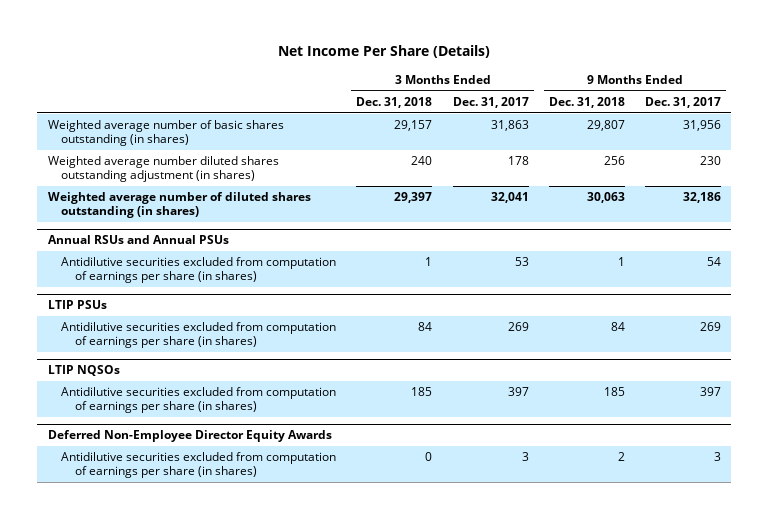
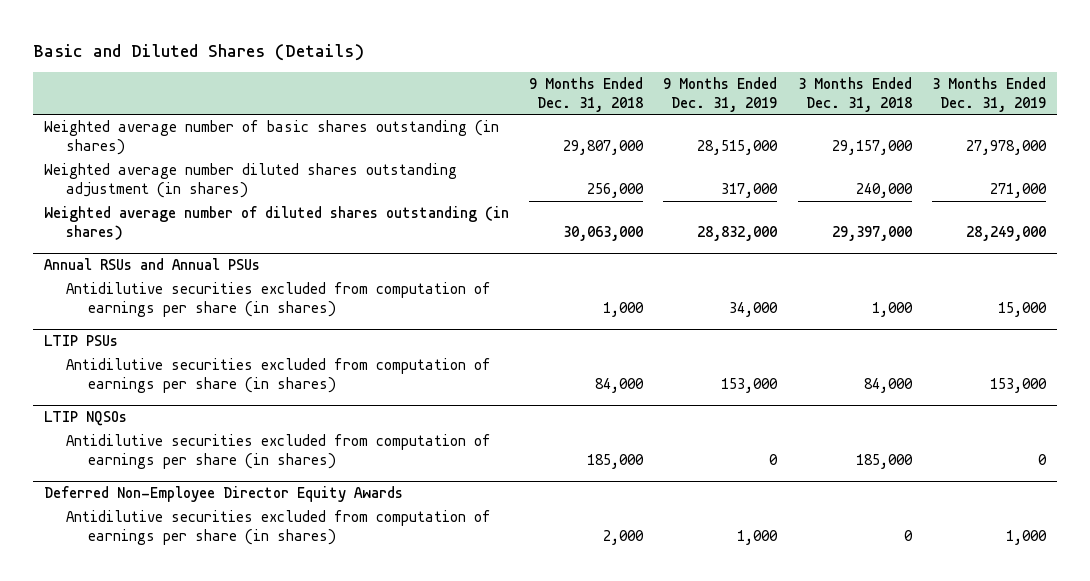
- Net Income Per Share (Details)
+ Basic and Diluted Shares (Details)
- | 3 Months Ended Dec. 31, 2018 | 3 Months Ended Dec. 31, 2017 | 9 Months Ended Dec. 31, 2018 | 9 Months Ended Dec. 31, 2017
+ | 9 Months Ended Dec. 31, 2018 | 9 Months Ended Dec. 31, 2019 | 3 Months Ended Dec. 31, 2018 | 3 Months Ended Dec. 31, 2019
- Weighted average number of basic shares outstanding (in shares) | 29,157 | 31,863 | 29,807 | 31,956
- Weighted average number diluted shares outstanding adjustment (in shares) | 240 | 178 | 256 | 230
- Weighted average number of diluted shares outstanding (in shares) | 29,397 | 32,041 | 30,063 | 32,186
+ Weighted average number of basic shares outstanding (in shares) | 29,807,000 | 28,515,000 | 29,157,000 | 27,978,000
+ Weighted average number diluted shares outstanding adjustment (in shares) | 256,000 | 317,000 | 240,000 | 271,000
+ Weighted average number of diluted shares outstanding (in shares) | 30,063,000 | 28,832,000 | 29,397,000 | 28,249,000
@ Annual RSUs and Annual PSUs
- Antidilutive securities excluded from computation of earnings per share (in shares) | 1 | 53 | 1 | 54
+ Antidilutive securities excluded from computation of earnings per share (in shares) | 1,000 | 34,000 | 1,000 | 15,000
@ LTIP PSUs
- Antidilutive securities excluded from computation of earnings per share (in shares) | 84 | 269 | 84 | 269
+ Antidilutive securities excluded from computation of earnings per share (in shares) | 84,000 | 153,000 | 84,000 | 153,000
@ LTIP NQSOs
- Antidilutive securities excluded from computation of earnings per share (in shares) | 185 | 397 | 185 | 397
+ Antidilutive securities excluded from computation of earnings per share (in shares) | 185,000 | 0 | 185,000 | 0
@ Deferred Non-Employee Director Equity Awards
- Antidilutive securities excluded from computation of earnings per share (in shares) | 0 | 3 | 2 | 3
+ Antidilutive securities excluded from computation of earnings per share (in shares) | 2,000 | 1,000 | 0 | 1,000

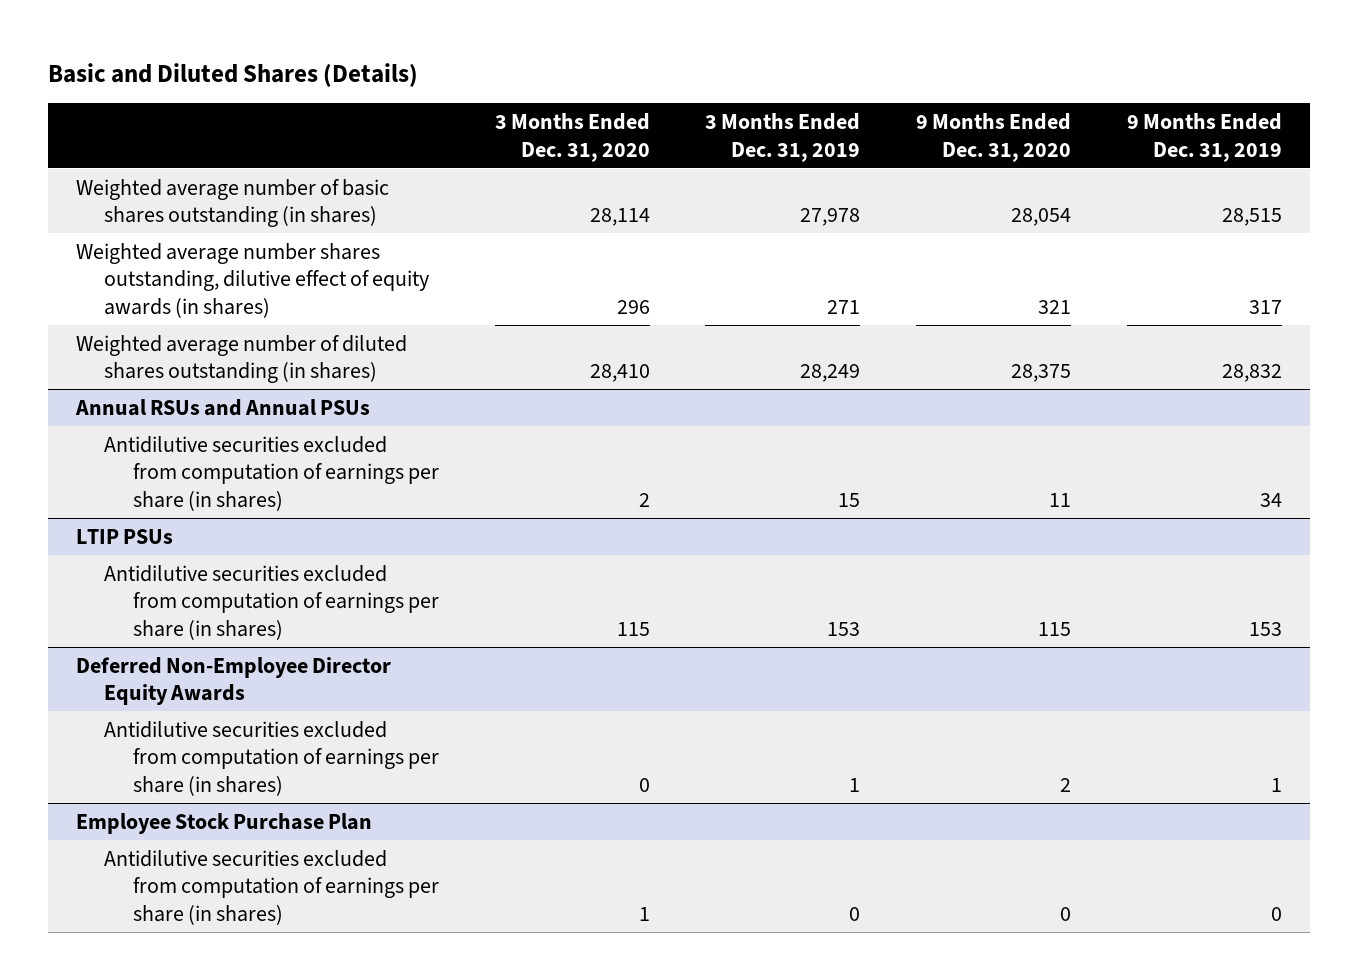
- | 9 Months Ended Dec. 31, 2018 | 9 Months Ended Dec. 31, 2019 | 3 Months Ended Dec. 31, 2018 | 3 Months Ended Dec. 31, 2019
+ | 3 Months Ended Dec. 31, 2020 | 3 Months Ended Dec. 31, 2019 | 9 Months Ended Dec. 31, 2020 | 9 Months Ended Dec. 31, 2019
- Weighted average number of basic shares outstanding (in shares) | 29,807,000 | 28,515,000 | 29,157,000 | 27,978,000
- Weighted average number diluted shares outstanding adjustment (in shares) | 256,000 | 317,000 | 240,000 | 271,000
- Weighted average number of diluted shares outstanding (in shares) | 30,063,000 | 28,832,000 | 29,397,000 | 28,249,000
+ Weighted average number of basic shares outstanding (in shares) | 28,114 | 27,978 | 28,054 | 28,515
+ Weighted average number shares outstanding, dilutive effect of equity awards (in shares) | 296 | 271 | 321 | 317
+ Weighted average number of diluted shares outstanding (in shares) | 28,410 | 28,249 | 28,375 | 28,832
@ Annual RSUs and Annual PSUs
- Antidilutive securities excluded from computation of earnings per share (in shares) | 1,000 | 34,000 | 1,000 | 15,000
+ Antidilutive securities excluded from computation of earnings per share (in shares) | 2 | 15 | 11 | 34
@ LTIP PSUs
- Antidilutive securities excluded from computation of earnings per share (in shares) | 84,000 | 153,000 | 84,000 | 153,000
- LTIP NQSOs
- Antidilutive securities excluded from computation of earnings per share (in shares) | 185,000 | 0 | 185,000 | 0
@ LTIP PSUs
+ Antidilutive securities excluded from computation of earnings per share (in shares) | 115 | 153 | 115 | 153
@ Deferred Non-Employee Director Equity Awards
- Antidilutive securities excluded from computation of earnings per share (in shares) | 2,000 | 1,000 | 0 | 1,000
+ Antidilutive securities excluded from computation of earnings per share (in shares) | 0 | 1 | 2 | 1
+ Employee Stock Purchase Plan
+ Antidilutive securities excluded from computation of earnings per share (in shares) | 1 | 0 | 0 | 0

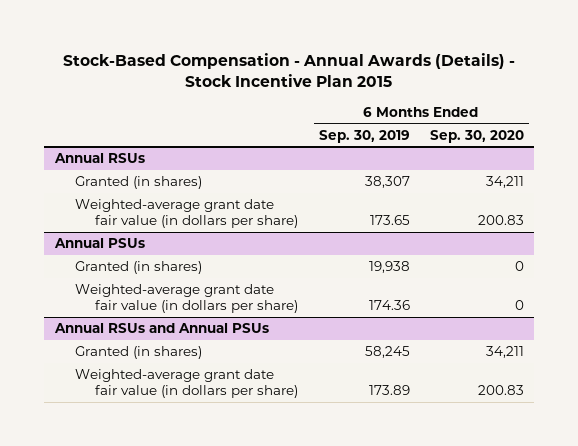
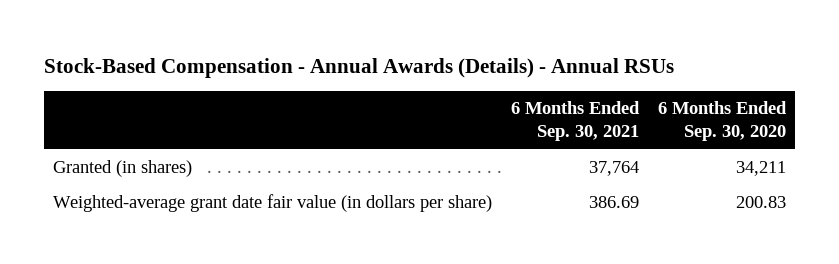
- Stock-Based Compensation - Annual Awards (Details) - Stock Incentive Plan 2015
+ Stock-Based Compensation - Annual Awards (Details) - Annual RSUs
- | 6 Months Ended Sep. 30, 2019 | 6 Months Ended Sep. 30, 2020
+ | 6 Months Ended Sep. 30, 2021 | 6 Months Ended Sep. 30, 2020
- Annual RSUs
- Annual PSUs
- Granted (in shares) | 19,938 | 0
- Weighted-average grant date fair value (in dollars per share) | 174.36 | 0
- Annual RSUs and Annual PSUs
- Granted (in shares) | 58,245 | 34,211
- Weighted-average grant date fair value (in dollars per share) | 173.89 | 200.83

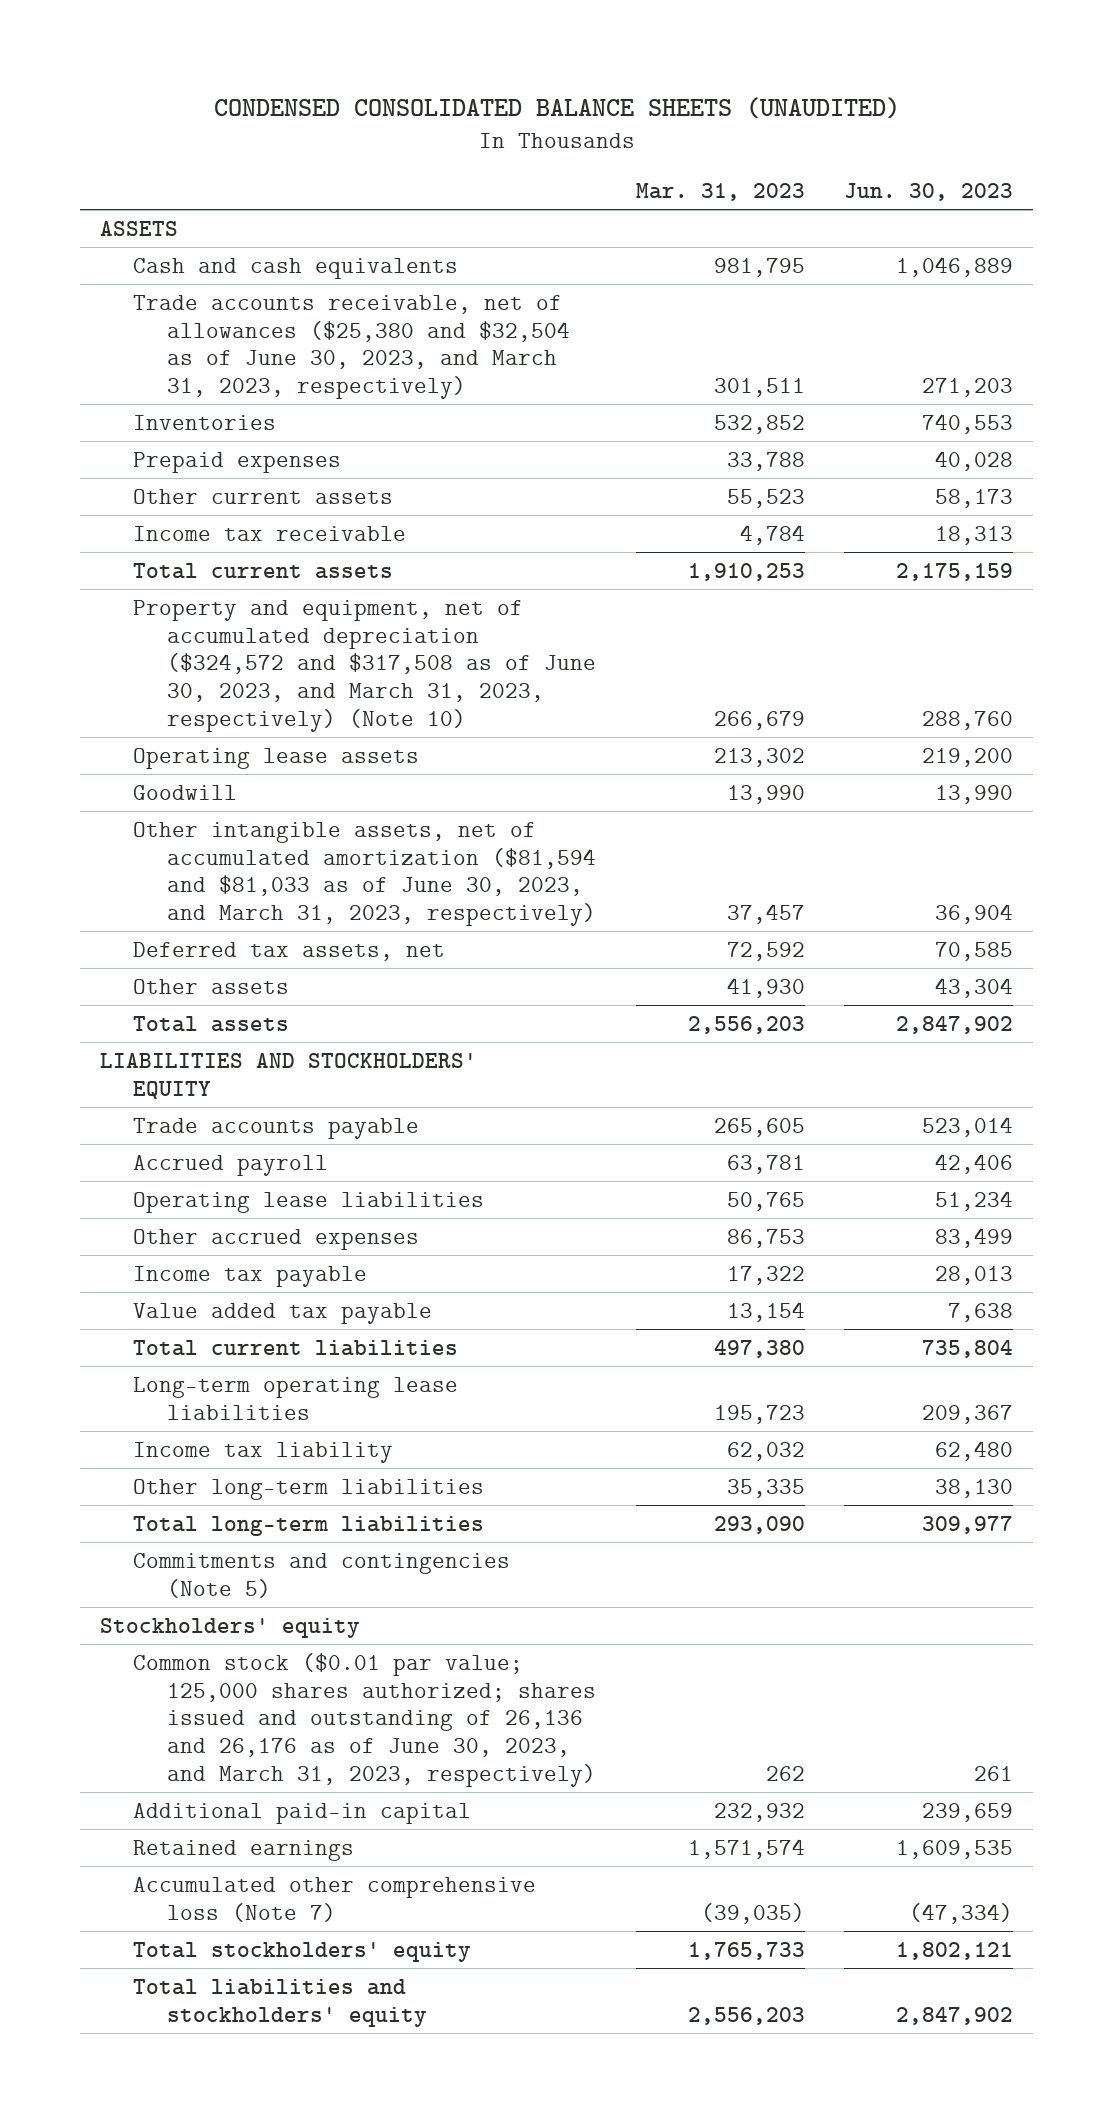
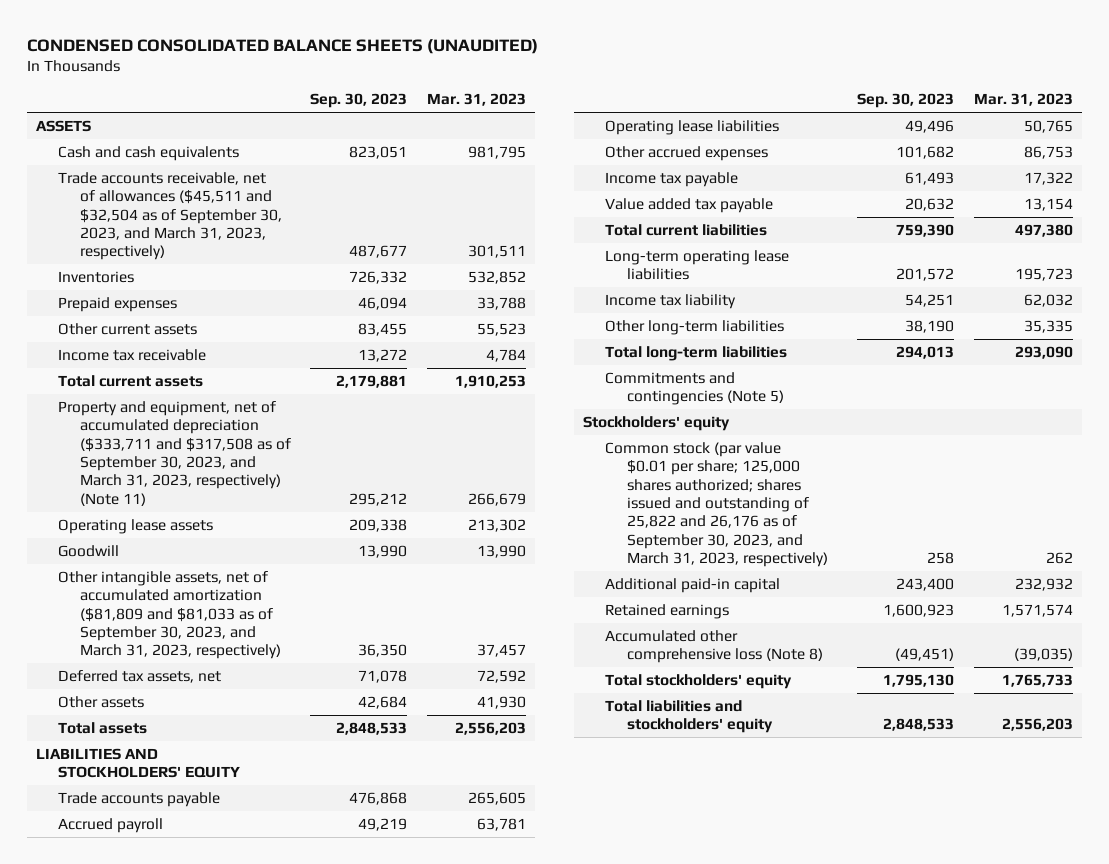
- | Mar. 31, 2023 | Jun. 30, 2023
+ | Sep. 30, 2023 | Mar. 31, 2023
- Trade accounts receivable, net of allowances ($25,380 and $32,504 as of June 30, 2023, and March 31, 2023, respectively) | 301,511 | 271,203
+ Trade accounts receivable, net of allowances ($45,511 and $32,504 as of September 30, 2023, and March 31, 2023, respectively) | 487,677 | 301,511
- Property and equipment, net of accumulated depreciation ($324,572 and $317,508 as of June 30, 2023, and March 31, 2023, respectively) (Note 10) | 266,679 | 288,760
+ Property and equipment, net of accumulated depreciation ($333,711 and $317,508 as of September 30, 2023, and March 31, 2023, respectively) (Note 11) | 295,212 | 266,679
- Other intangible assets, net of accumulated amortization ($81,594 and $81,033 as of June 30, 2023, and March 31, 2023, respectively) | 37,457 | 36,904
+ Other intangible assets, net of accumulated amortization ($81,809 and $81,033 as of September 30, 2023, and March 31, 2023, respectively) | 36,350 | 37,457
- Common stock ($0.01 par value; 125,000 shares authorized; shares issued and outstanding of 26,136 and 26,176 as of June 30, 2023, and March 31, 2023, respectively) | 262 | 261
+ Common stock (par value $0.01 per share; 125,000 shares authorized; shares issued and outstanding of 25,822 and 26,176 as of September 30, 2023, and March 31, 2023, respectively) | 258 | 262
- Accumulated other comprehensive loss (Note 7) | (39,035) | (47,334)
+ Accumulated other comprehensive loss (Note 8) | (49,451) | (39,035)

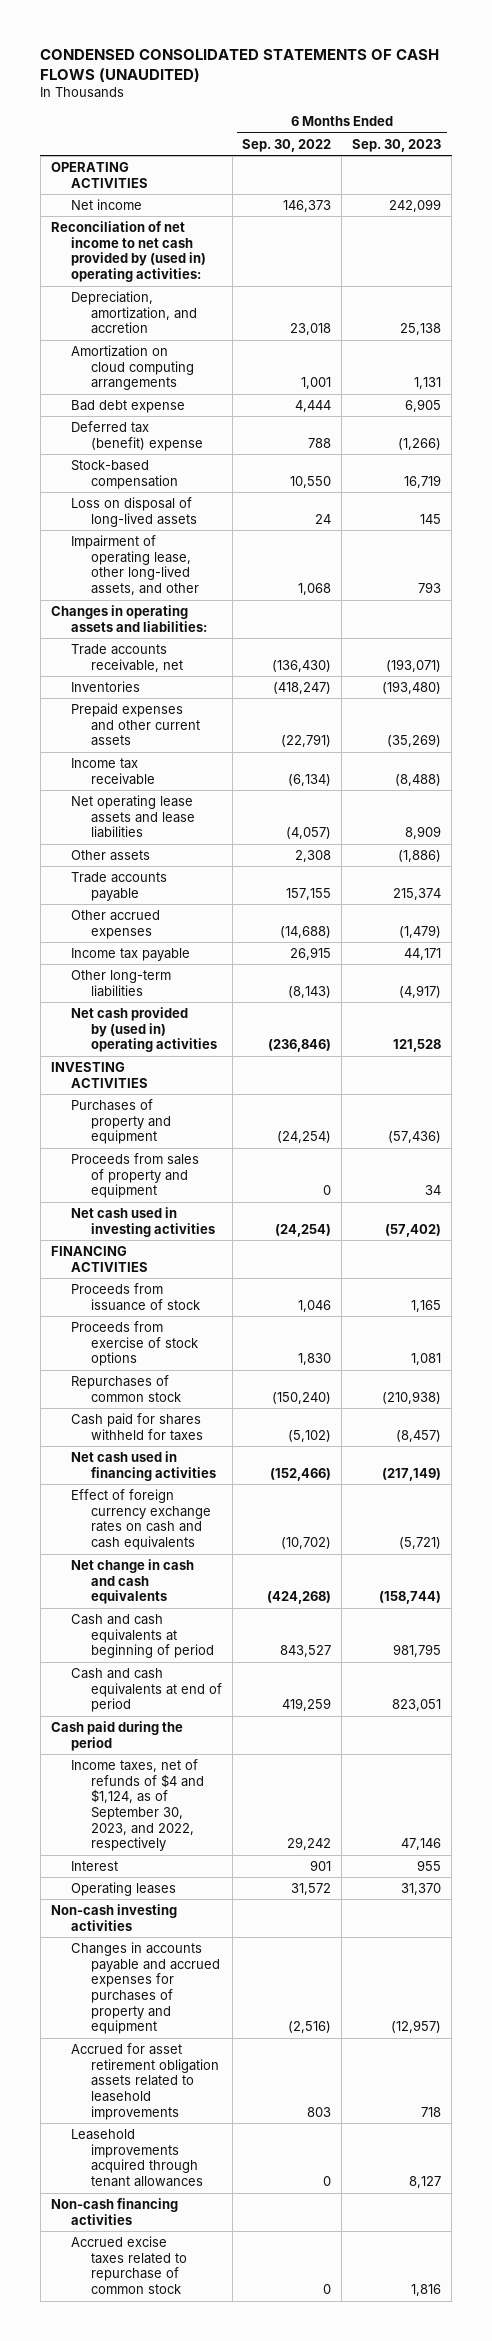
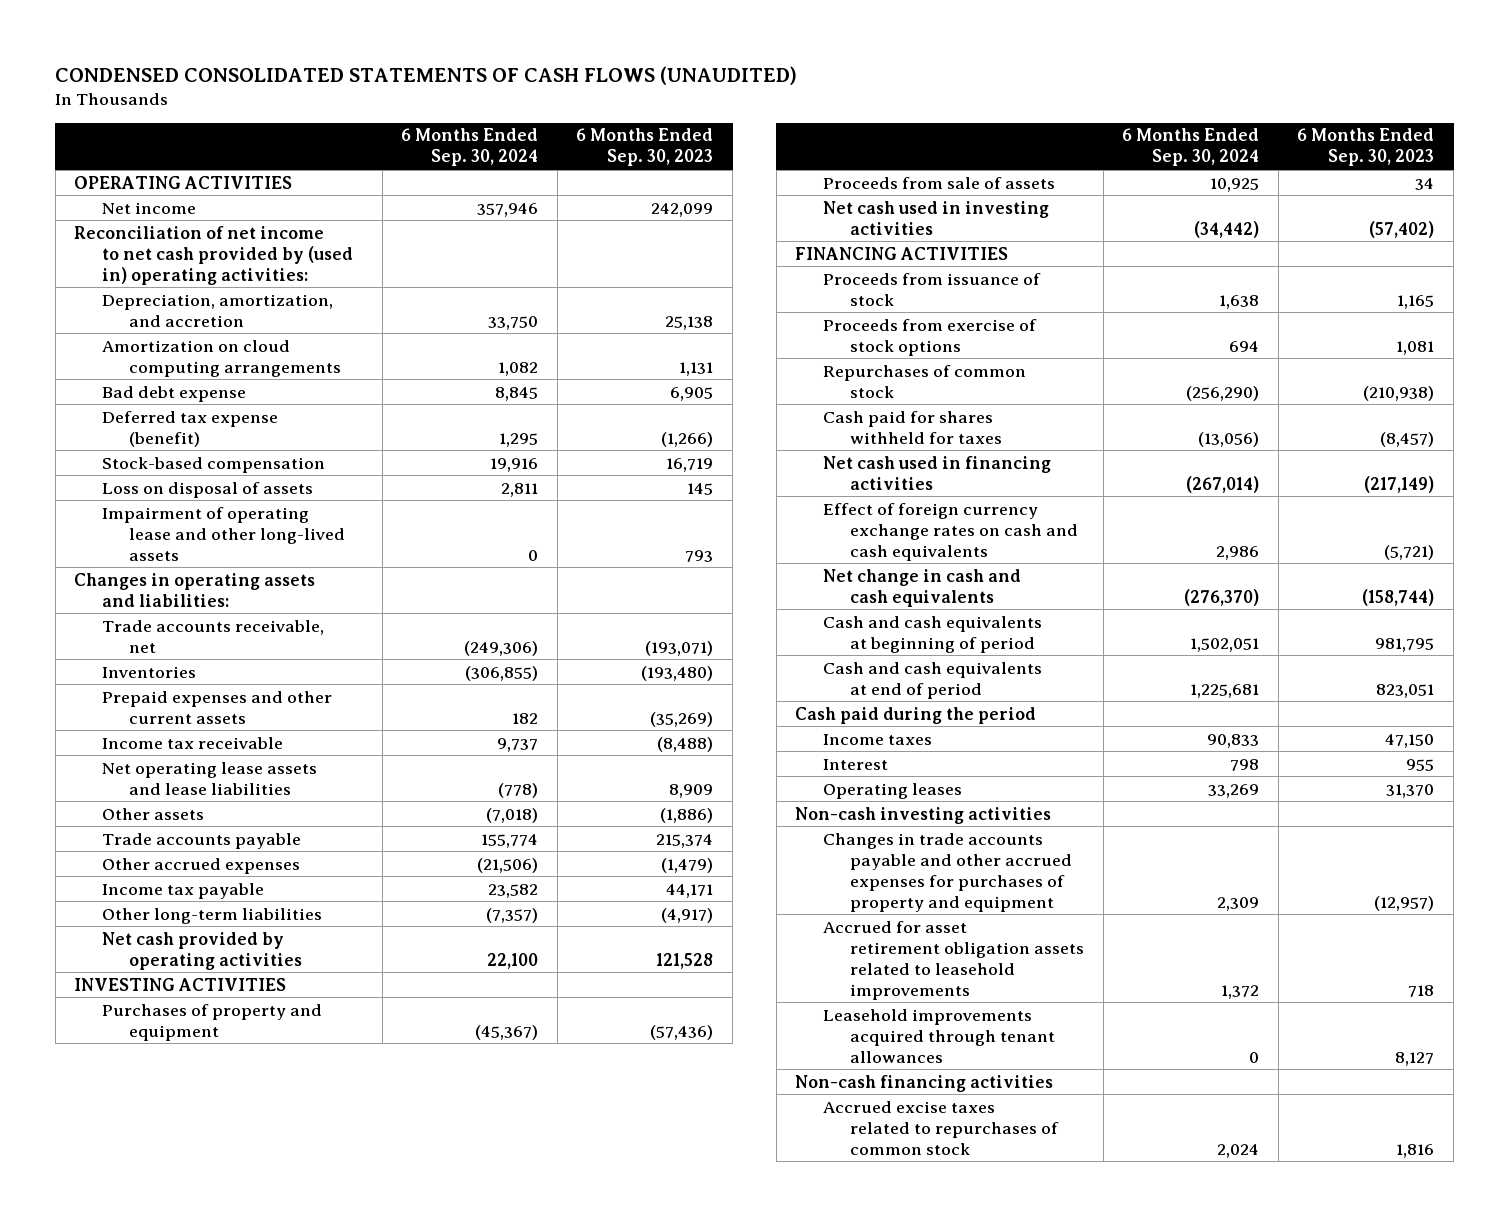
- | 6 Months Ended Sep. 30, 2022 | 6 Months Ended Sep. 30, 2023
+ | 6 Months Ended Sep. 30, 2024 | 6 Months Ended Sep. 30, 2023
- Deferred tax (benefit) expense | 788 | (1,266)
+ Deferred tax expense (benefit) | 1,295 | (1,266)
- Loss on disposal of long-lived assets | 24 | 145
- Impairment of operating lease, other long-lived assets, and other | 1,068 | 793
+ Loss on disposal of assets | 2,811 | 145
+ Impairment of operating lease and other long-lived assets | 0 | 793
- Net cash provided by (used in) operating activities | (236,846) | 121,528
+ Net cash provided by operating activities | 22,100 | 121,528
- Proceeds from sales of property and equipment | 0 | 34
+ Proceeds from sale of assets | 10,925 | 34
- Income taxes, net of refunds of $4 and $1,124, as of September 30, 2023, and 2022, respectively | 29,242 | 47,146
+ Income taxes | 90,833 | 47,150
- Changes in accounts payable and accrued expenses for purchases of property and equipment | (2,516) | (12,957)
+ Changes in trade accounts payable and other accrued expenses for purchases of property and equipment | 2,309 | (12,957)
- Accrued excise taxes related to repurchase of common stock | 0 | 1,816
+ Accrued excise taxes related to repurchases of common stock | 2,024 | 1,816

